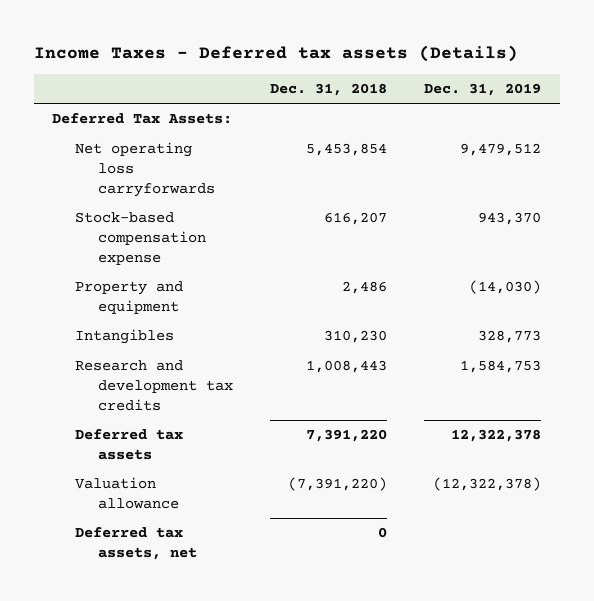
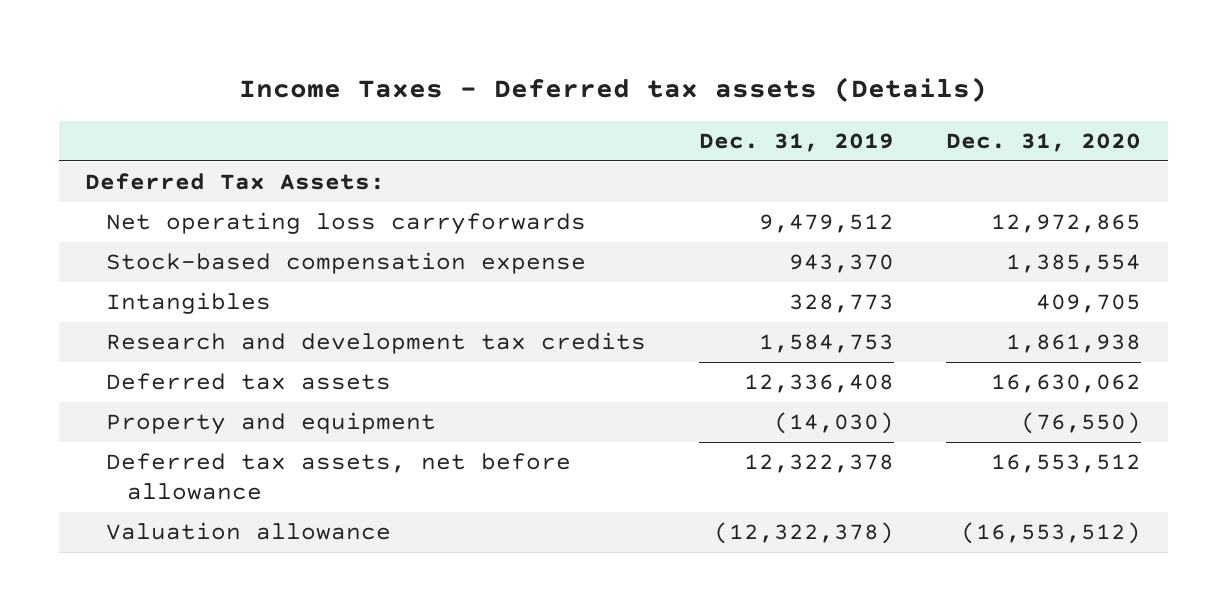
- | Dec. 31, 2018 | Dec. 31, 2019
+ | Dec. 31, 2019 | Dec. 31, 2020
- Deferred tax assets | 7,391,220 | 12,322,378
+ Deferred tax assets | 12,336,408 | 16,630,062
moved down: Property and equipment | (14,030) | (76,550)
+ Deferred tax assets, net before allowance | 12,322,378 | 16,553,512
- Deferred tax assets, net | 0 |

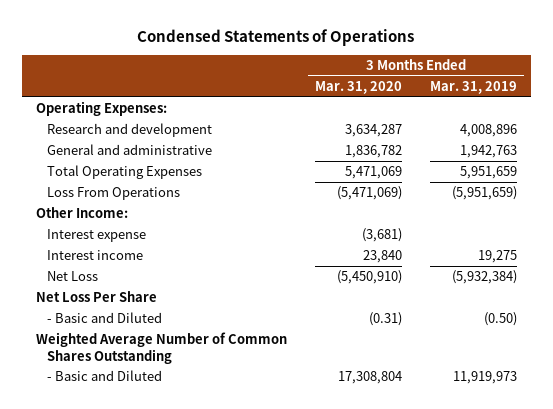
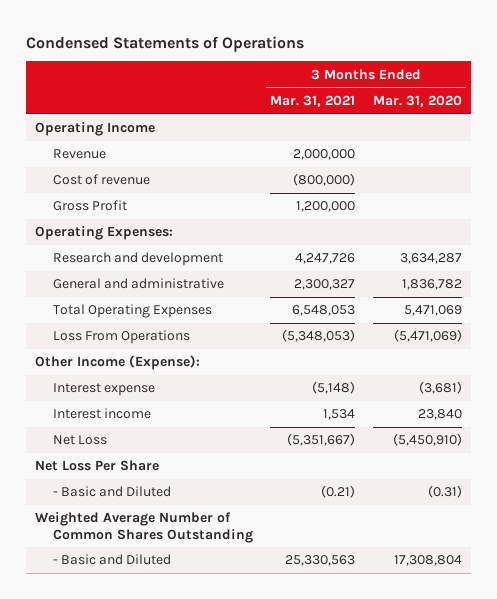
- | 3 Months Ended Mar. 31, 2020 | 3 Months Ended Mar. 31, 2019
+ | 3 Months Ended Mar. 31, 2021 | 3 Months Ended Mar. 31, 2020
+ Operating Income
+ Revenue | 2,000,000 |
+ Cost of revenue | (800,000) |
+ Gross Profit | 1,200,000 |
- Other Income:
+ Other Income (Expense):

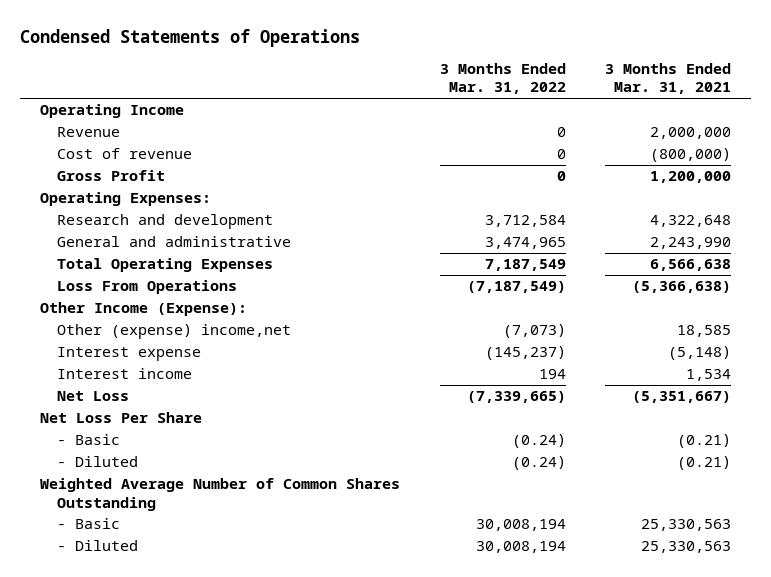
- | 3 Months Ended Mar. 31, 2021 | 3 Months Ended Mar. 31, 2020
+ | 3 Months Ended Mar. 31, 2022 | 3 Months Ended Mar. 31, 2021
- Research and development | 4,247,726 | 3,634,287
- General and administrative | 2,300,327 | 1,836,782
- Total Operating Expenses | 6,548,053 | 5,471,069
- Loss From Operations | (5,348,053) | (5,471,069)
+ Research and development | 3,712,584 | 4,322,648
+ General and administrative | 3,474,965 | 2,243,990
+ Total Operating Expenses | 7,187,549 | 6,566,638
+ Loss From Operations | (7,187,549) | (5,366,638)
+ Other (expense) income,net | (7,073) | 18,585
- - Basic and Diluted | (0.21) | (0.31)
+ - Basic | (0.24) | (0.21)
+ - Diluted | (0.24) | (0.21)
- - Basic and Diluted | 25,330,563 | 17,308,804
+ - Basic | 30,008,194 | 25,330,563
+ - Diluted | 30,008,194 | 25,330,563

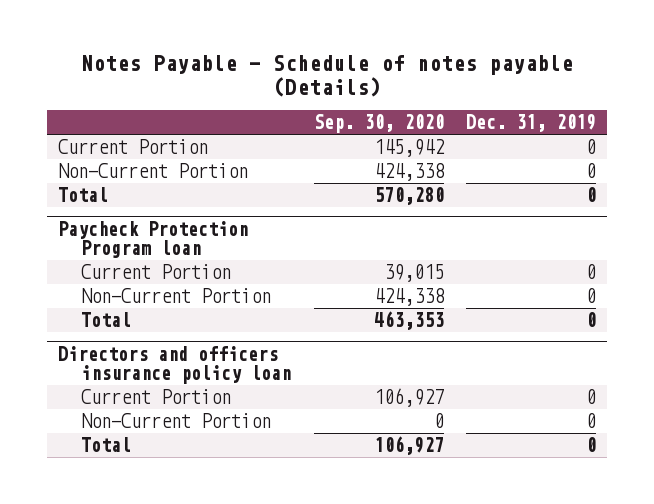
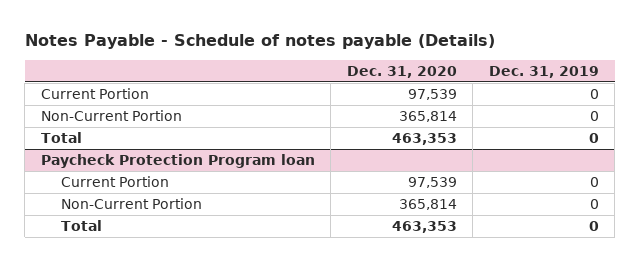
- | Sep. 30, 2020 | Dec. 31, 2019
+ | Dec. 31, 2020 | Dec. 31, 2019
- Directors and officers insurance policy loan
- Current Portion | 106,927 | 0
- Non-Current Portion | 0 | 0
- Total | 106,927 | 0

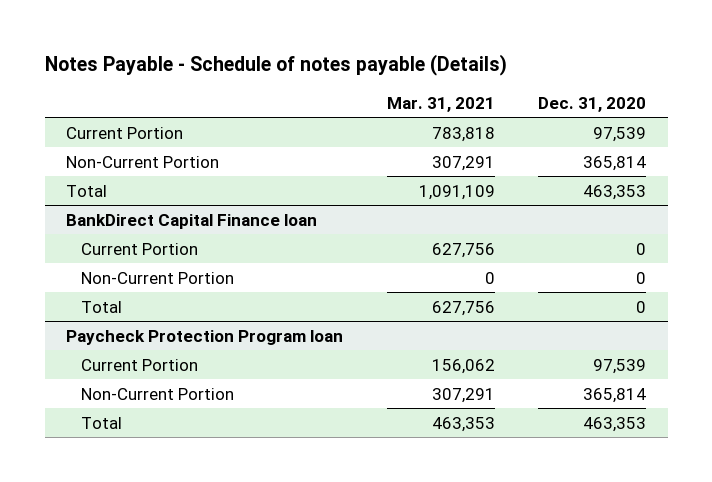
- | Dec. 31, 2020 | Dec. 31, 2019
+ | Mar. 31, 2021 | Dec. 31, 2020
+ BankDirect Capital Finance loan
+ Current Portion | 627,756 | 0
+ Non-Current Portion | 0 | 0
+ Total | 627,756 | 0

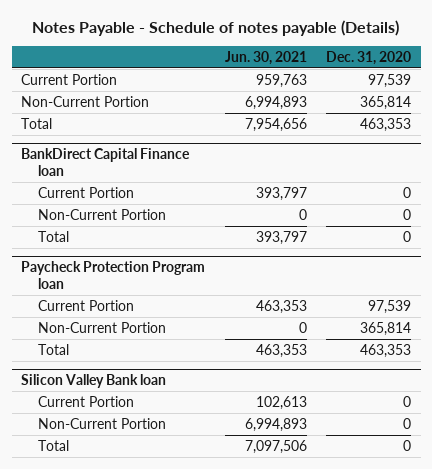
- | Mar. 31, 2021 | Dec. 31, 2020
+ | Jun. 30, 2021 | Dec. 31, 2020
+ Silicon Valley Bank loan
+ Current Portion | 102,613 | 0
+ Non-Current Portion | 6,994,893 | 0
+ Total | 7,097,506 | 0

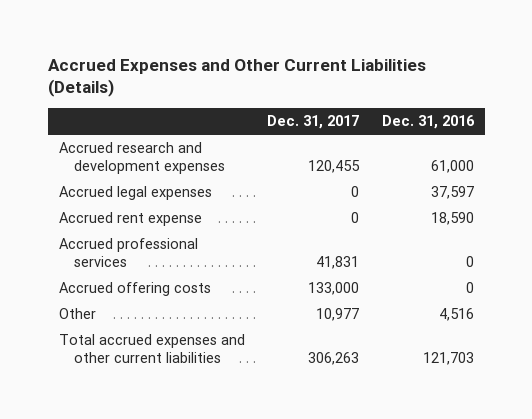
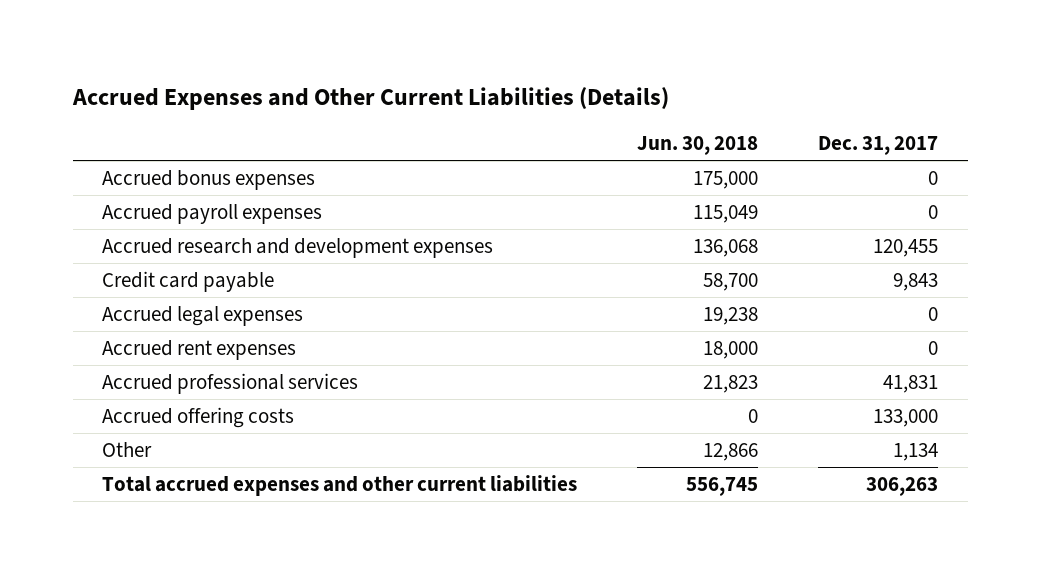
- | Dec. 31, 2017 | Dec. 31, 2016
+ | Jun. 30, 2018 | Dec. 31, 2017
+ Accrued bonus expenses | 175,000 | 0
+ Accrued payroll expenses | 115,049 | 0
+ Credit card payable | 58,700 | 9,843
- Accrued rent expense | 0 | 18,590
+ Accrued rent expenses | 18,000 | 0
- Other | 10,977 | 4,516
+ Other | 12,866 | 1,134

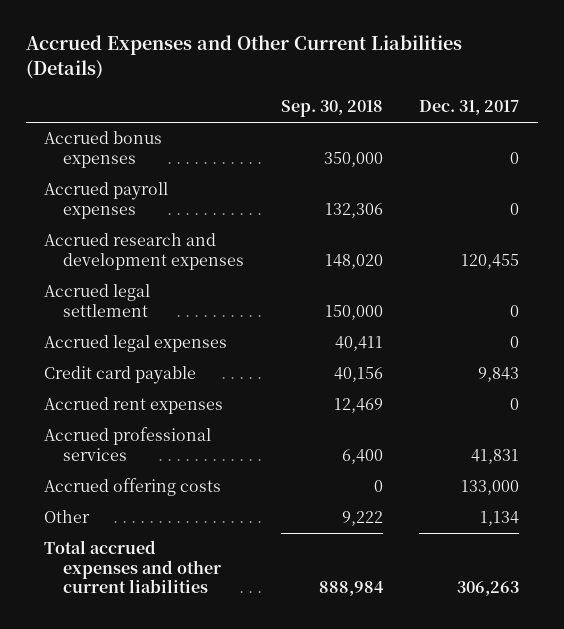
- | Jun. 30, 2018 | Dec. 31, 2017
+ | Sep. 30, 2018 | Dec. 31, 2017
+ Accrued legal settlement | 150,000 | 0
moved down: Credit card payable | 40,156 | 9,843

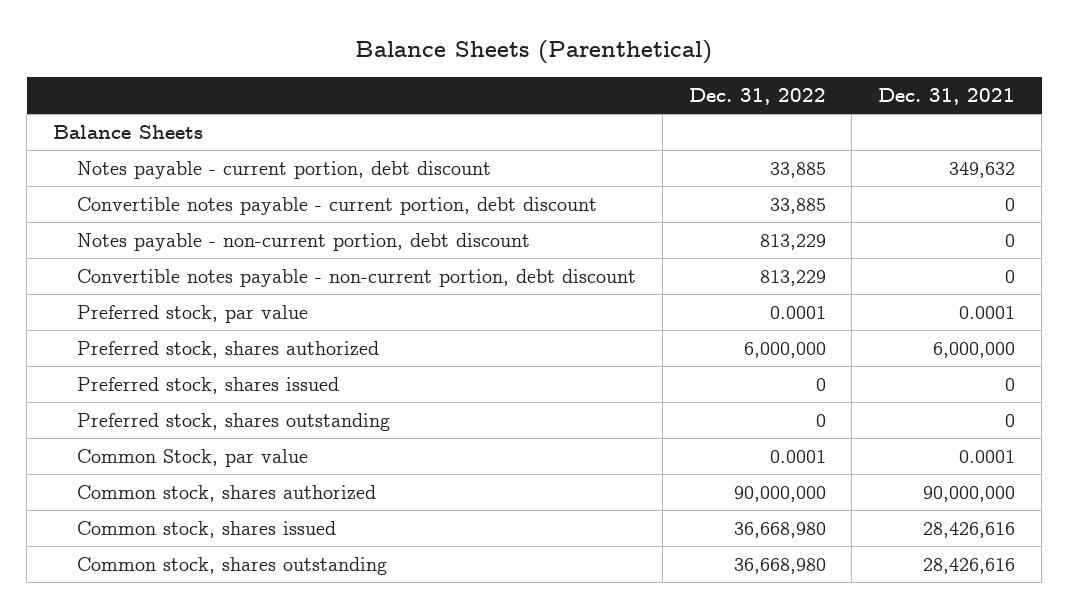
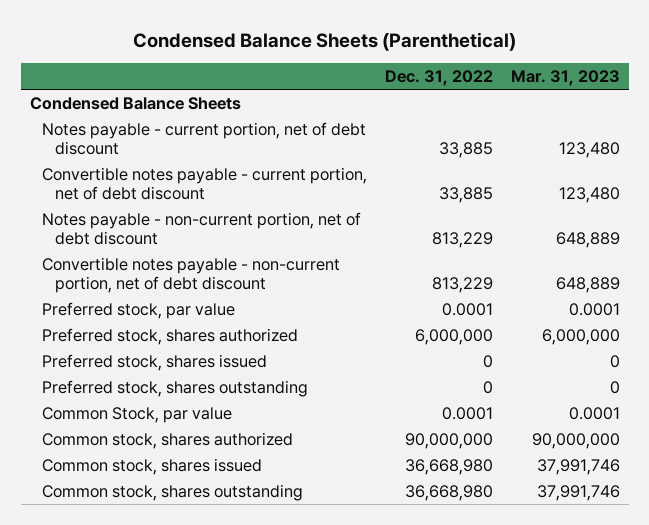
- Balance Sheets (Parenthetical)
+ Condensed Balance Sheets (Parenthetical)
- | Dec. 31, 2022 | Dec. 31, 2021
+ | Dec. 31, 2022 | Mar. 31, 2023
- Balance Sheets
- Notes payable - current portion, debt discount | 33,885 | 349,632
- Convertible notes payable - current portion, debt discount | 33,885 | 0
- Notes payable - non-current portion, debt discount | 813,229 | 0
- Convertible notes payable - non-current portion, debt discount | 813,229 | 0
+ Condensed Balance Sheets
+ Notes payable - current portion, net of debt discount | 33,885 | 123,480
+ Convertible notes payable - current portion, net of debt discount | 33,885 | 123,480
+ Notes payable - non-current portion, net of debt discount | 813,229 | 648,889
+ Convertible notes payable - non-current portion, net of debt discount | 813,229 | 648,889

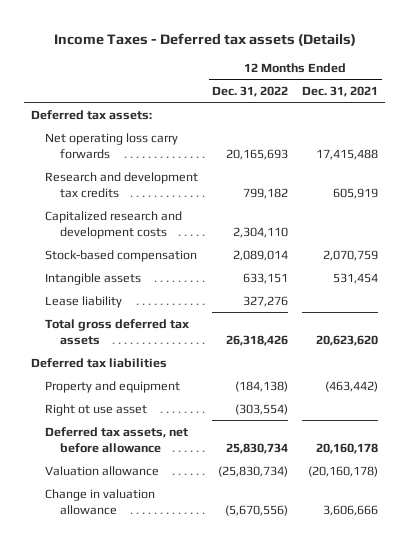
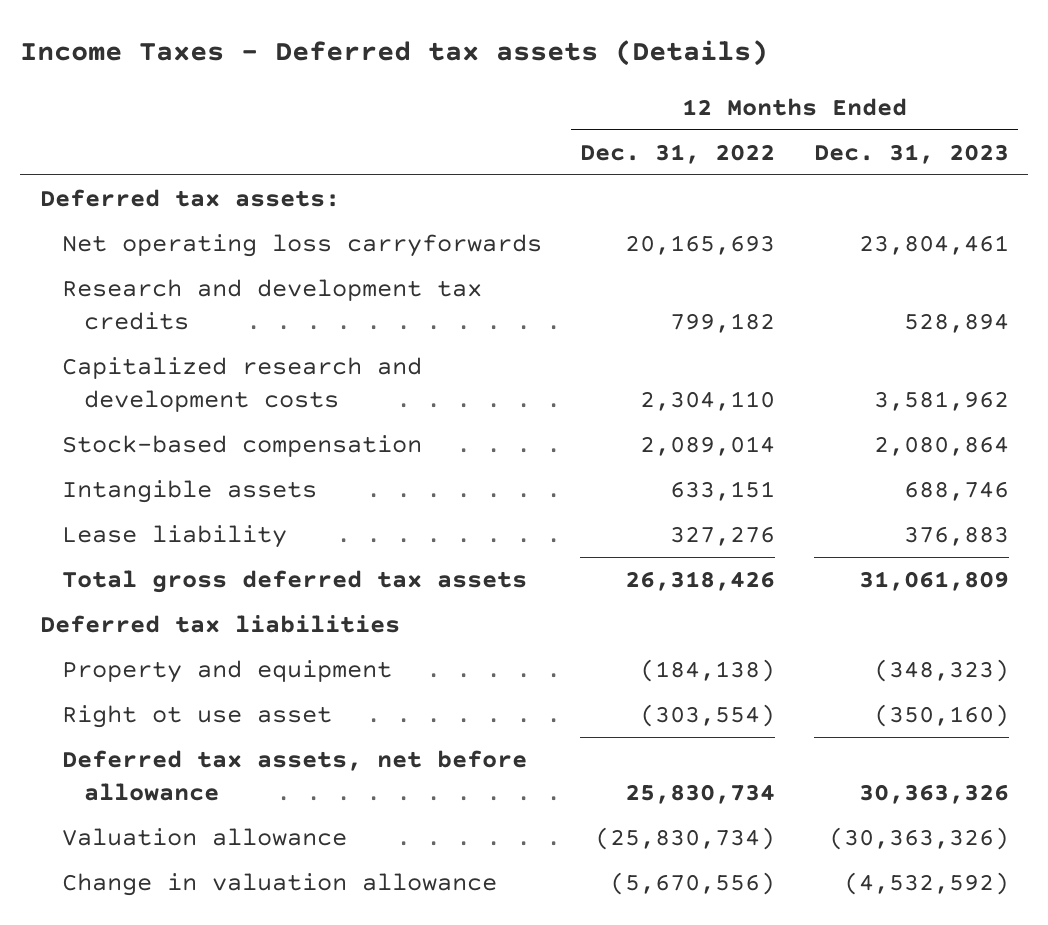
- | 12 Months Ended Dec. 31, 2022 | 12 Months Ended Dec. 31, 2021
+ | 12 Months Ended Dec. 31, 2022 | 12 Months Ended Dec. 31, 2023
- Net operating loss carry forwards | 20,165,693 | 17,415,488
+ Net operating loss carryforwards | 20,165,693 | 23,804,461

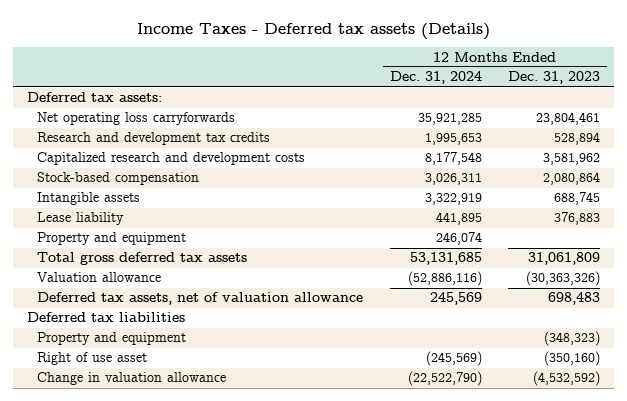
- | 12 Months Ended Dec. 31, 2022 | 12 Months Ended Dec. 31, 2023
+ | 12 Months Ended Dec. 31, 2024 | 12 Months Ended Dec. 31, 2023
- Intangible assets | 633,151 | 688,746
+ Intangible assets | 3,322,919 | 688,745
+ Property and equipment | 246,074 |
moved up: Valuation allowance | (52,886,116) | (30,363,326)
+ Deferred tax assets, net of valuation allowance | 245,569 | 698,483
- Right ot use asset | (303,554) | (350,160)
- Deferred tax assets, net before allowance | 25,830,734 | 30,363,326
+ Right of use asset | (245,569) | (350,160)

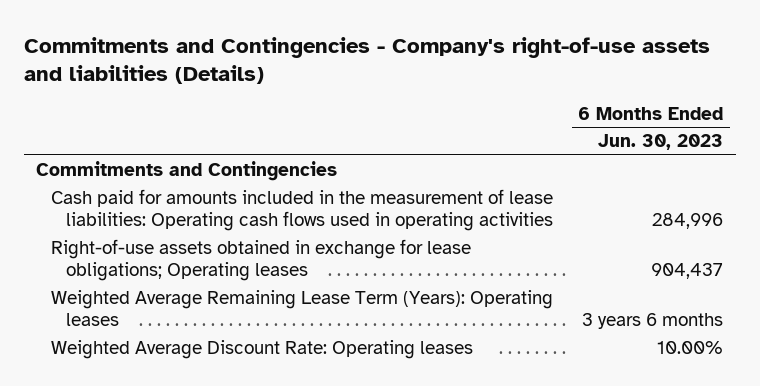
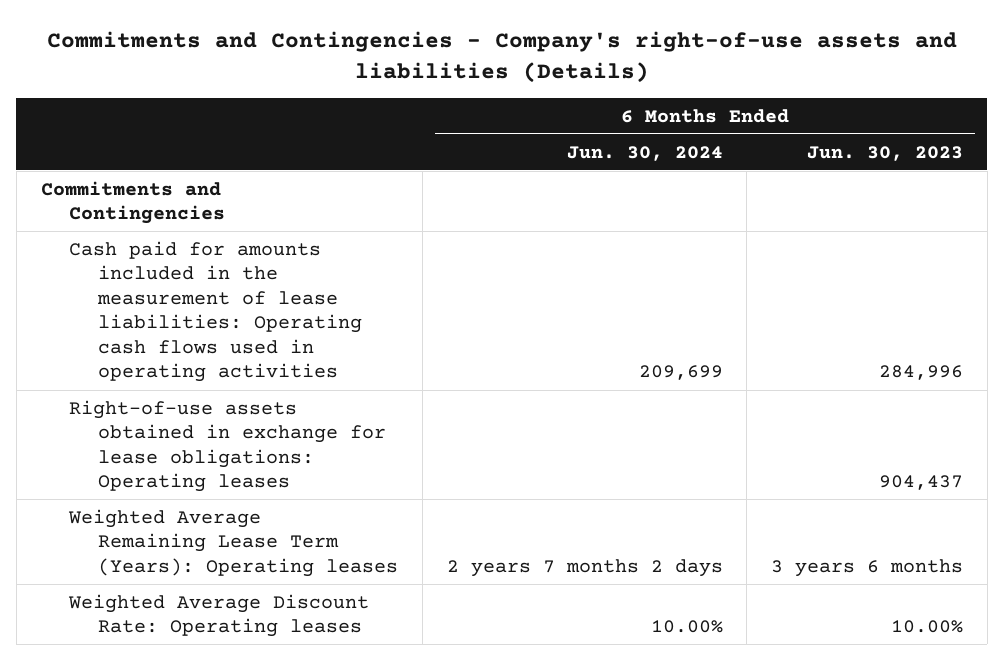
- | 6 Months Ended Jun. 30, 2023
+ | 6 Months Ended Jun. 30, 2024 | 6 Months Ended Jun. 30, 2023
- Right-of-use assets obtained in exchange for lease obligations; Operating leases | 904,437
+ Right-of-use assets obtained in exchange for lease obligations: Operating leases | | 904,437

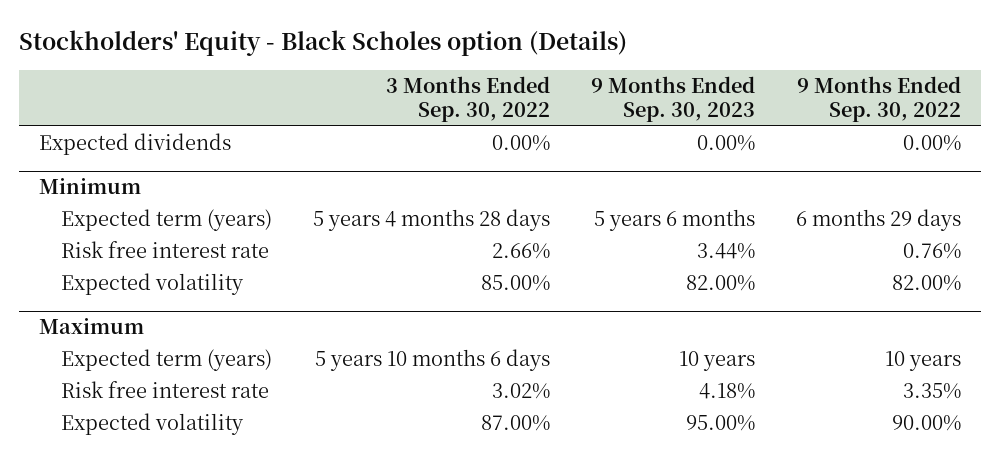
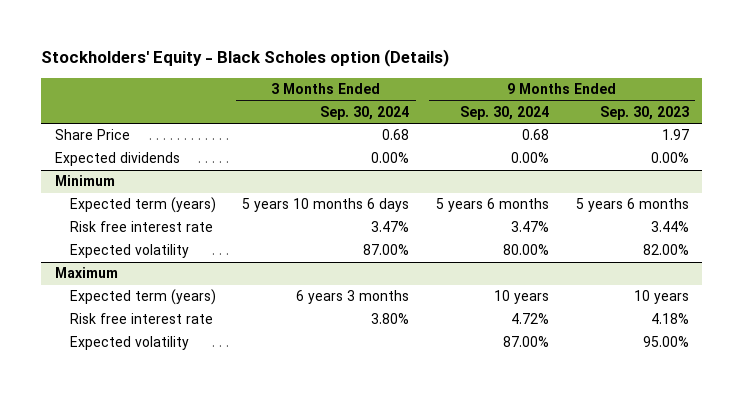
- | 3 Months Ended Sep. 30, 2022 | 9 Months Ended Sep. 30, 2023 | 9 Months Ended Sep. 30, 2022
+ | 3 Months Ended Sep. 30, 2024 | 9 Months Ended Sep. 30, 2024 | 9 Months Ended Sep. 30, 2023
+ Share Price | 0.68 | 0.68 | 1.97

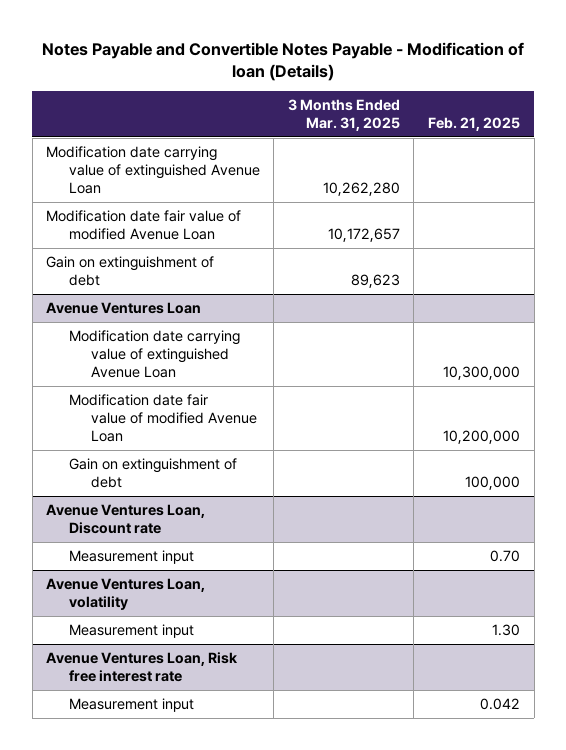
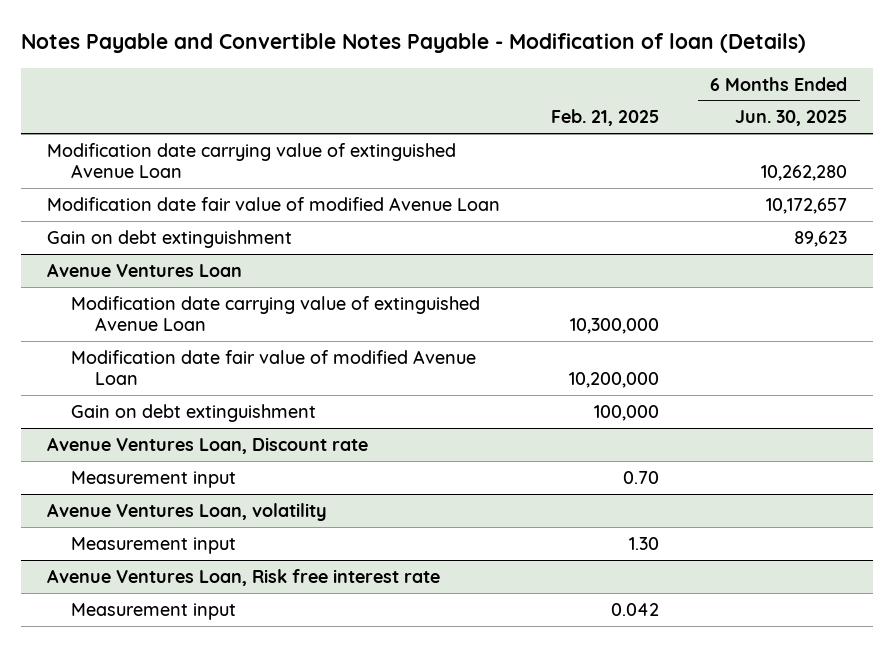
- | 3 Months Ended Mar. 31, 2025 | Feb. 21, 2025
+ | Feb. 21, 2025 | 6 Months Ended Jun. 30, 2025
- Gain on extinguishment of debt | 89,623 |
+ Gain on debt extinguishment | | 89,623
@ Avenue Ventures Loan
- Gain on extinguishment of debt | | 100,000
+ Gain on debt extinguishment | 100,000 |

